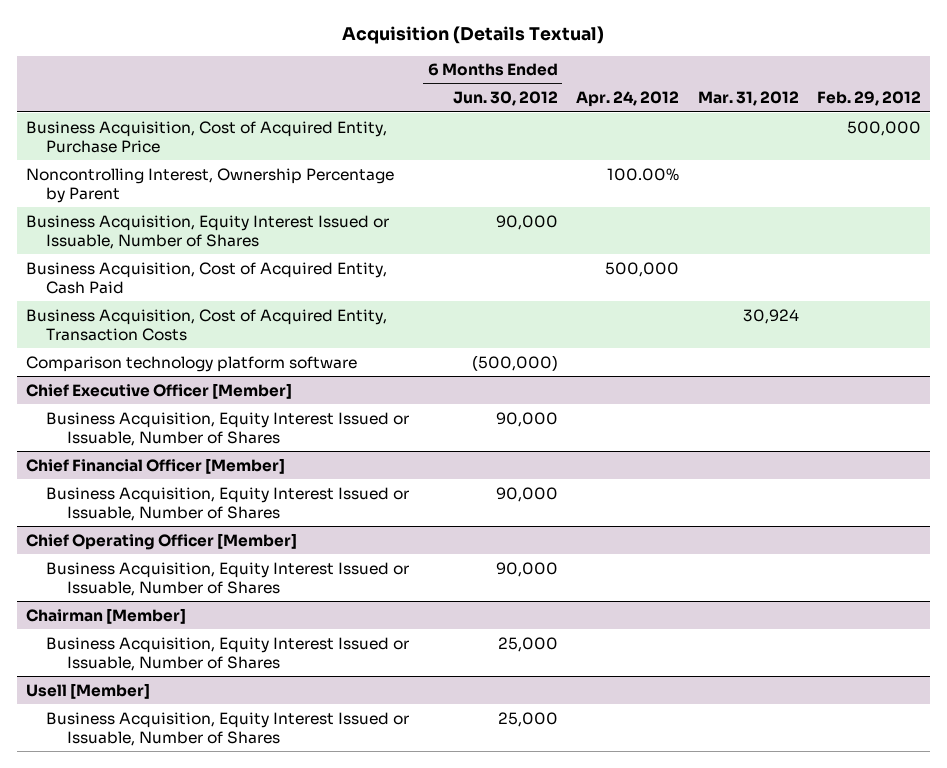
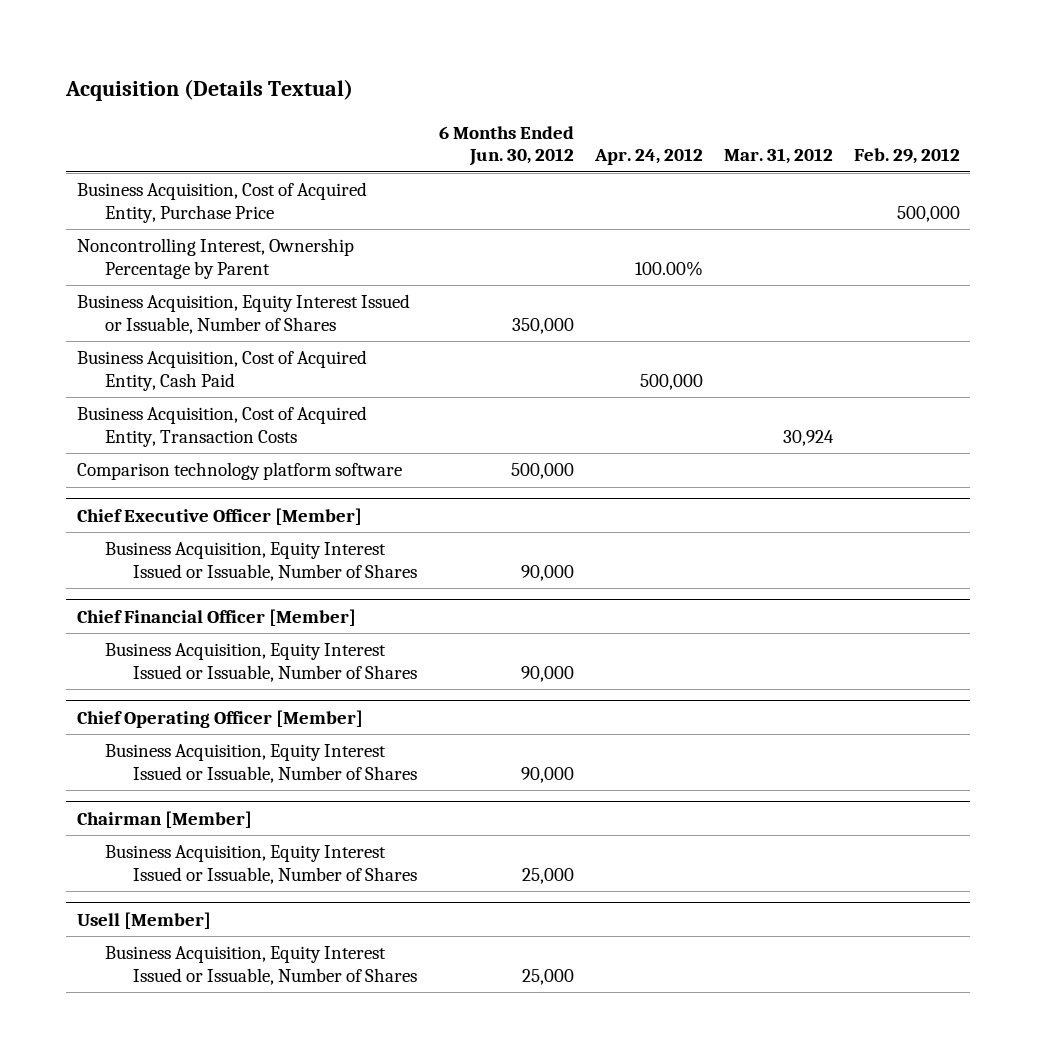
- Business Acquisition, Equity Interest Issued or Issuable, Number of Shares | 90,000 | | |
+ Business Acquisition, Equity Interest Issued or Issuable, Number of Shares | 350,000 | | |
- Comparison technology platform software | (500,000) | | |
+ Comparison technology platform software | 500,000 | | |

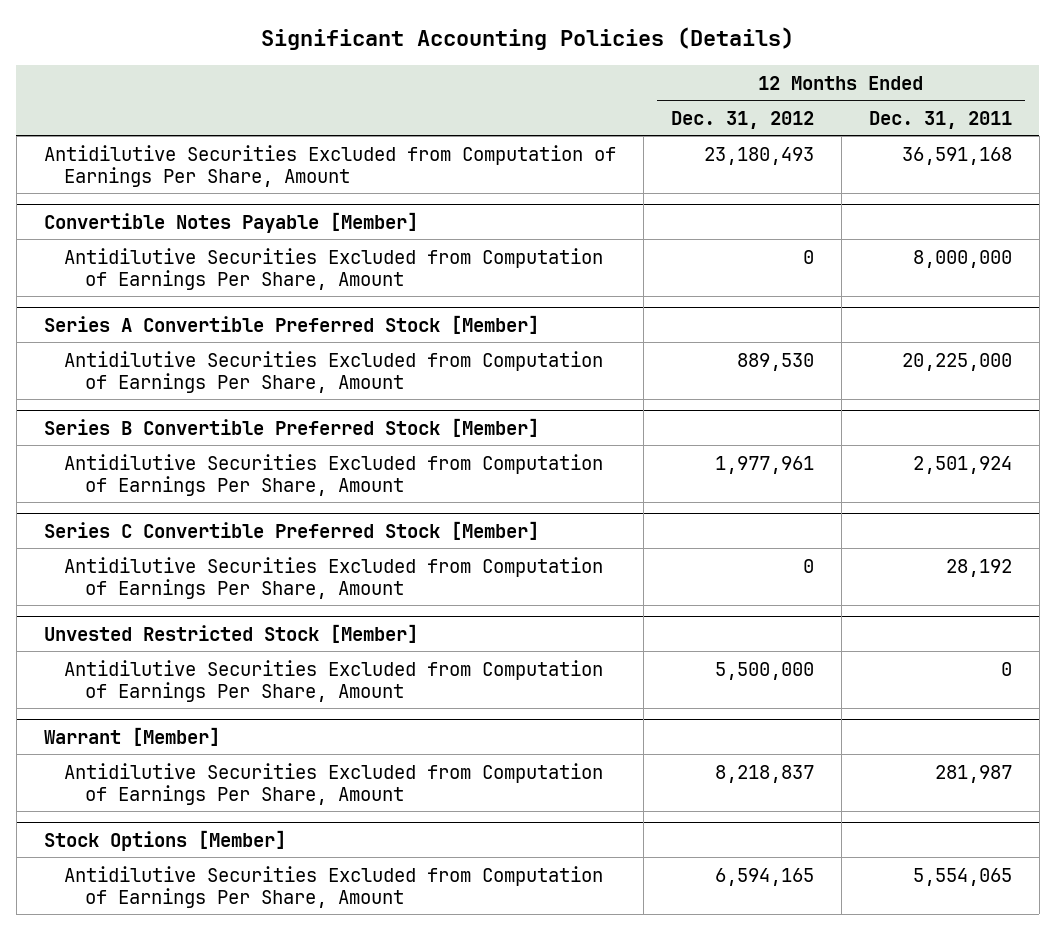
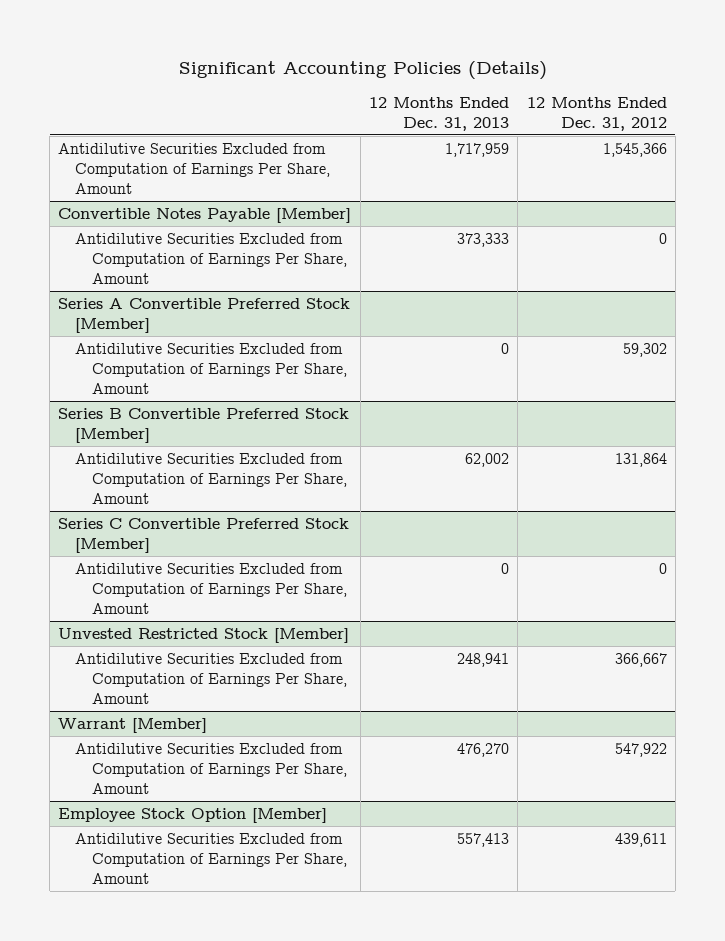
- | 12 Months Ended Dec. 31, 2012 | 12 Months Ended Dec. 31, 2011
+ | 12 Months Ended Dec. 31, 2013 | 12 Months Ended Dec. 31, 2012
- Antidilutive Securities Excluded from Computation of Earnings Per Share, Amount | 23,180,493 | 36,591,168
+ Antidilutive Securities Excluded from Computation of Earnings Per Share, Amount | 1,717,959 | 1,545,366
@ Series A Convertible Preferred Stock [Member]
- Antidilutive Securities Excluded from Computation of Earnings Per Share, Amount | 889,530 | 20,225,000
+ Antidilutive Securities Excluded from Computation of Earnings Per Share, Amount | 0 | 59,302
@ Series B Convertible Preferred Stock [Member]
- Antidilutive Securities Excluded from Computation of Earnings Per Share, Amount | 1,977,961 | 2,501,924
+ Antidilutive Securities Excluded from Computation of Earnings Per Share, Amount | 62,002 | 131,864
@ Unvested Restricted Stock [Member]
- Antidilutive Securities Excluded from Computation of Earnings Per Share, Amount | 5,500,000 | 0
+ Antidilutive Securities Excluded from Computation of Earnings Per Share, Amount | 248,941 | 366,667
@ Warrant [Member]
- Antidilutive Securities Excluded from Computation of Earnings Per Share, Amount | 8,218,837 | 281,987
- Stock Options [Member]
- Antidilutive Securities Excluded from Computation of Earnings Per Share, Amount | 6,594,165 | 5,554,065
@ Warrant [Member]
+ Antidilutive Securities Excluded from Computation of Earnings Per Share, Amount | 476,270 | 547,922
+ Employee Stock Option [Member]
+ Antidilutive Securities Excluded from Computation of Earnings Per Share, Amount | 557,413 | 439,611

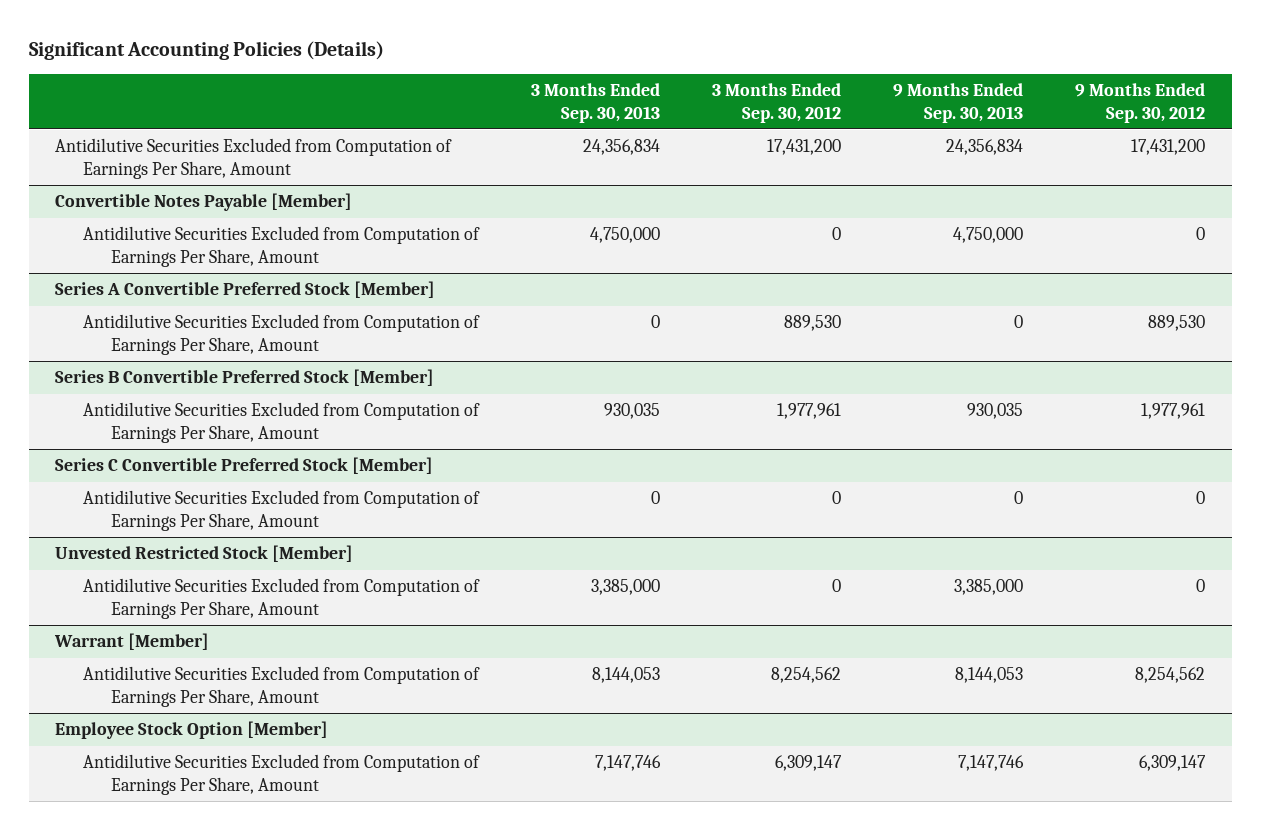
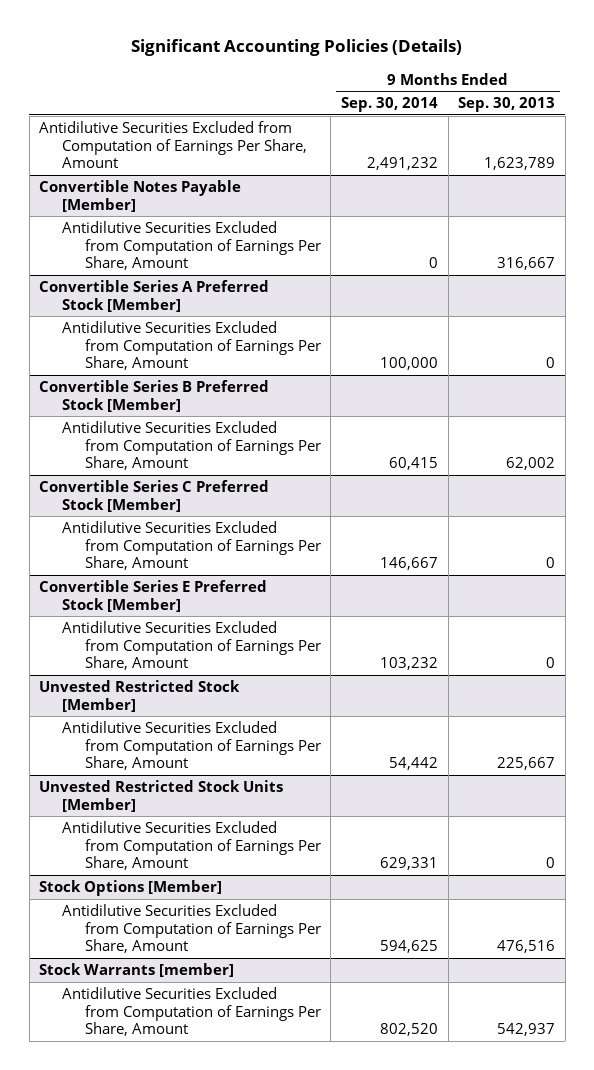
- | 3 Months Ended Sep. 30, 2013 | 3 Months Ended Sep. 30, 2012 | 9 Months Ended Sep. 30, 2013 | 9 Months Ended Sep. 30, 2012
+ | 9 Months Ended Sep. 30, 2014 | 9 Months Ended Sep. 30, 2013
- Antidilutive Securities Excluded from Computation of Earnings Per Share, Amount | 24,356,834 | 17,431,200 | 24,356,834 | 17,431,200
+ Antidilutive Securities Excluded from Computation of Earnings Per Share, Amount | 2,491,232 | 1,623,789
@ Convertible Notes Payable [Member]
- Antidilutive Securities Excluded from Computation of Earnings Per Share, Amount | 4,750,000 | 0 | 4,750,000 | 0
- Series A Convertible Preferred Stock [Member]
@ Convertible Notes Payable [Member]
+ Antidilutive Securities Excluded from Computation of Earnings Per Share, Amount | 0 | 316,667
+ Convertible Series A Preferred Stock [Member]
- Series B Convertible Preferred Stock [Member]
- Antidilutive Securities Excluded from Computation of Earnings Per Share, Amount | 930,035 | 1,977,961 | 930,035 | 1,977,961
- Series C Convertible Preferred Stock [Member]
+ Convertible Series B Preferred Stock [Member]
+ Antidilutive Securities Excluded from Computation of Earnings Per Share, Amount | 60,415 | 62,002
+ Convertible Series C Preferred Stock [Member]
+ Convertible Series E Preferred Stock [Member]
+ Antidilutive Securities Excluded from Computation of Earnings Per Share, Amount | 103,232 | 0
@ Unvested Restricted Stock [Member]
- Antidilutive Securities Excluded from Computation of Earnings Per Share, Amount | 3,385,000 | 0 | 3,385,000 | 0
- Warrant [Member]
- Antidilutive Securities Excluded from Computation of Earnings Per Share, Amount | 8,144,053 | 8,254,562 | 8,144,053 | 8,254,562
- Employee Stock Option [Member]
- Antidilutive Securities Excluded from Computation of Earnings Per Share, Amount | 7,147,746 | 6,309,147 | 7,147,746 | 6,309,147
@ Unvested Restricted Stock [Member]
+ Antidilutive Securities Excluded from Computation of Earnings Per Share, Amount | 54,442 | 225,667
+ Unvested Restricted Stock Units [Member]
+ Antidilutive Securities Excluded from Computation of Earnings Per Share, Amount | 629,331 | 0
+ Stock Options [Member]
+ Antidilutive Securities Excluded from Computation of Earnings Per Share, Amount | 594,625 | 476,516
+ Stock Warrants [member]
+ Antidilutive Securities Excluded from Computation of Earnings Per Share, Amount | 802,520 | 542,937

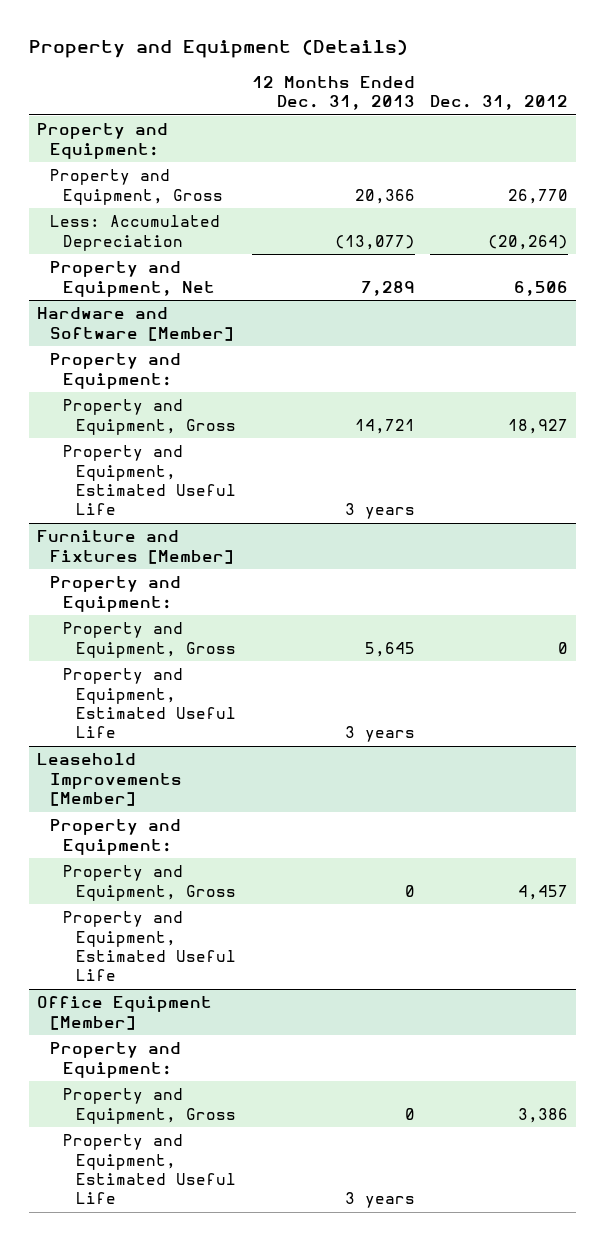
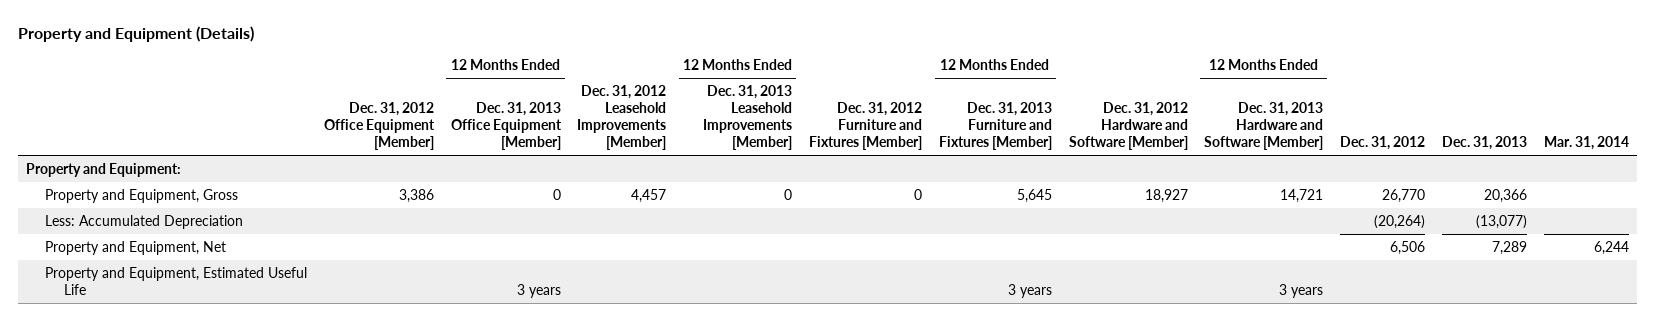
- | 12 Months Ended Dec. 31, 2013 | Dec. 31, 2012
+ | Dec. 31, 2012 Office Equipment [Member] | 12 Months Ended Dec. 31, 2013 Office Equipment [Member] | Dec. 31, 2012 Leasehold Improvements [Member] | 12 Months Ended Dec. 31, 2013 Leasehold Improvements [Member] | Dec. 31, 2012 Furniture and Fixtures [Member] | 12 Months Ended Dec. 31, 2013 Furniture and Fixtures [Member] | Dec. 31, 2012 Hardware and Software [Member] | 12 Months Ended Dec. 31, 2013 Hardware and Software [Member] | Dec. 31, 2012 | Dec. 31, 2013 | Mar. 31, 2014
- Hardware and Software [Member]
- Property and Equipment:
- Property and Equipment, Gross | 14,721 | 18,927
- Furniture and Fixtures [Member]
- Property and Equipment:
- Property and Equipment, Gross | 5,645 | 0
- Property and Equipment, Estimated Useful Life | 3 years |
- Leasehold Improvements [Member]
- Property and Equipment:
- Property and Equipment, Gross | 0 | 4,457
- Property and Equipment, Estimated Useful Life
- Office Equipment [Member]
- Property and Equipment:
- Property and Equipment, Gross | 0 | 3,386
- Property and Equipment, Estimated Useful Life | 3 years |

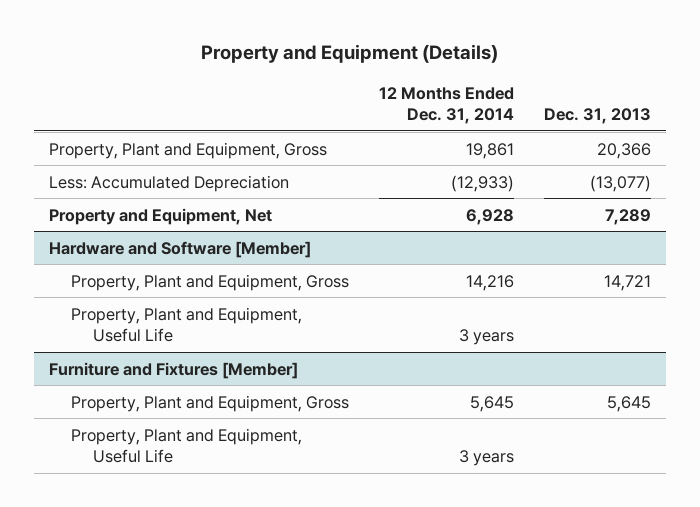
- | Dec. 31, 2012 Office Equipment [Member] | 12 Months Ended Dec. 31, 2013 Office Equipment [Member] | Dec. 31, 2012 Leasehold Improvements [Member] | 12 Months Ended Dec. 31, 2013 Leasehold Improvements [Member] | Dec. 31, 2012 Furniture and Fixtures [Member] | 12 Months Ended Dec. 31, 2013 Furniture and Fixtures [Member] | Dec. 31, 2012 Hardware and Software [Member] | 12 Months Ended Dec. 31, 2013 Hardware and Software [Member] | Dec. 31, 2012 | Dec. 31, 2013 | Mar. 31, 2014
+ | 12 Months Ended Dec. 31, 2014 | Dec. 31, 2013
- Property and Equipment:
- Property and Equipment, Gross | 3,386 | 0 | 4,457 | 0 | 0 | 5,645 | 18,927 | 14,721 | 26,770 | 20,366 |
+ Property, Plant and Equipment, Gross | 19,861 | 20,366
- Property and Equipment, Estimated Useful Life | | 3 years | | | | 3 years | | 3 years | | |
+ Hardware and Software [Member]
+ Property, Plant and Equipment, Gross | 14,216 | 14,721
+ Property, Plant and Equipment, Useful Life | 3 years |
+ Furniture and Fixtures [Member]
+ Property, Plant and Equipment, Gross | 5,645 | 5,645
+ Property, Plant and Equipment, Useful Life | 3 years |

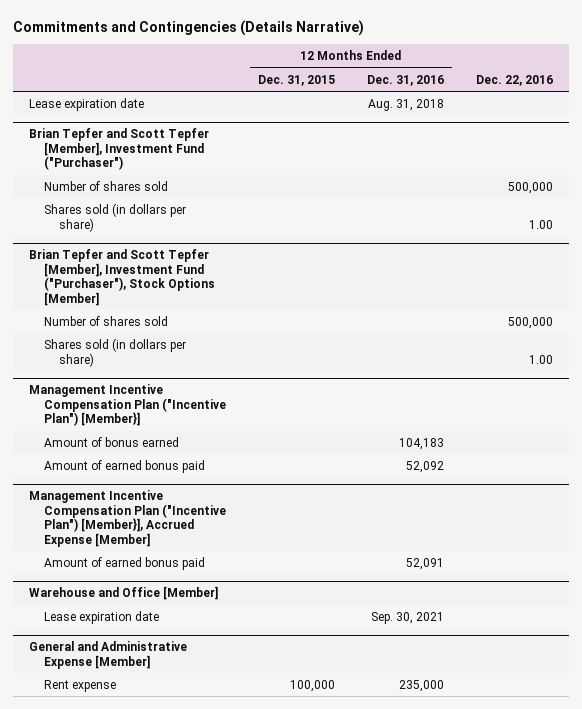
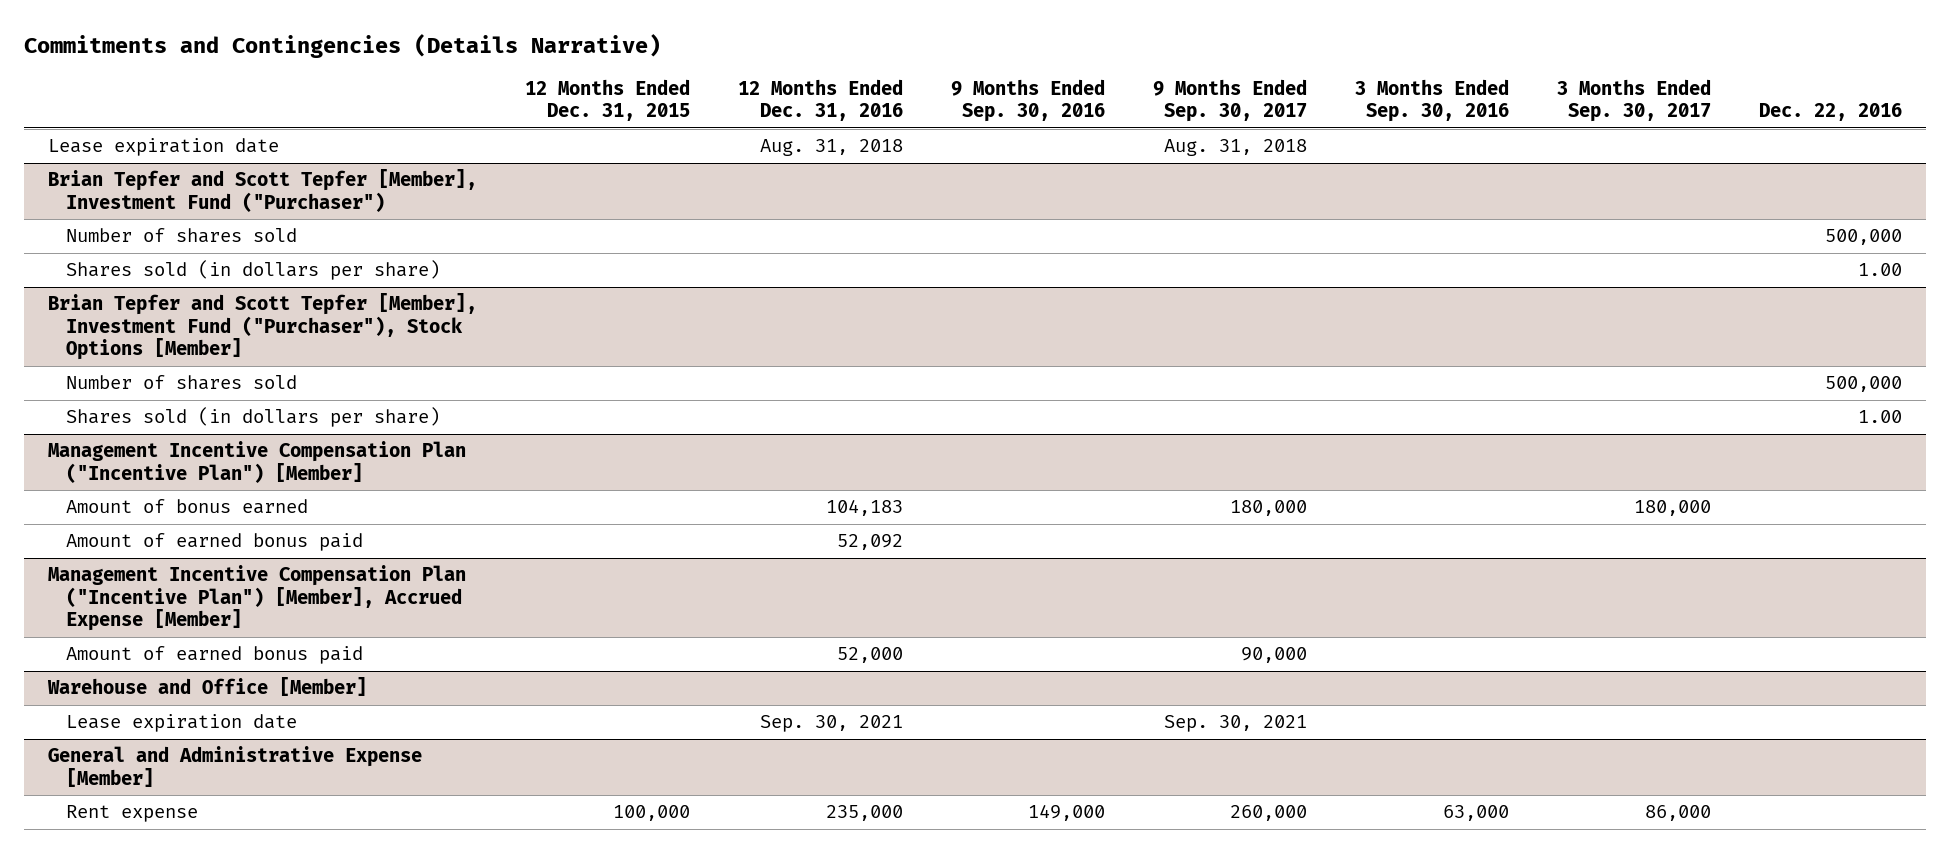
- | 12 Months Ended Dec. 31, 2015 | 12 Months Ended Dec. 31, 2016 | Dec. 22, 2016
+ | 12 Months Ended Dec. 31, 2015 | 12 Months Ended Dec. 31, 2016 | 9 Months Ended Sep. 30, 2016 | 9 Months Ended Sep. 30, 2017 | 3 Months Ended Sep. 30, 2016 | 3 Months Ended Sep. 30, 2017 | Dec. 22, 2016
- Management Incentive Compensation Plan ("Incentive Plan") [Member}]
+ Management Incentive Compensation Plan ("Incentive Plan") [Member]
- Management Incentive Compensation Plan ("Incentive Plan") [Member}], Accrued Expense [Member]
- Amount of earned bonus paid | | 52,091 |
+ Management Incentive Compensation Plan ("Incentive Plan") [Member], Accrued Expense [Member]
+ Amount of earned bonus paid | | 52,000 | | 90,000 | | |

